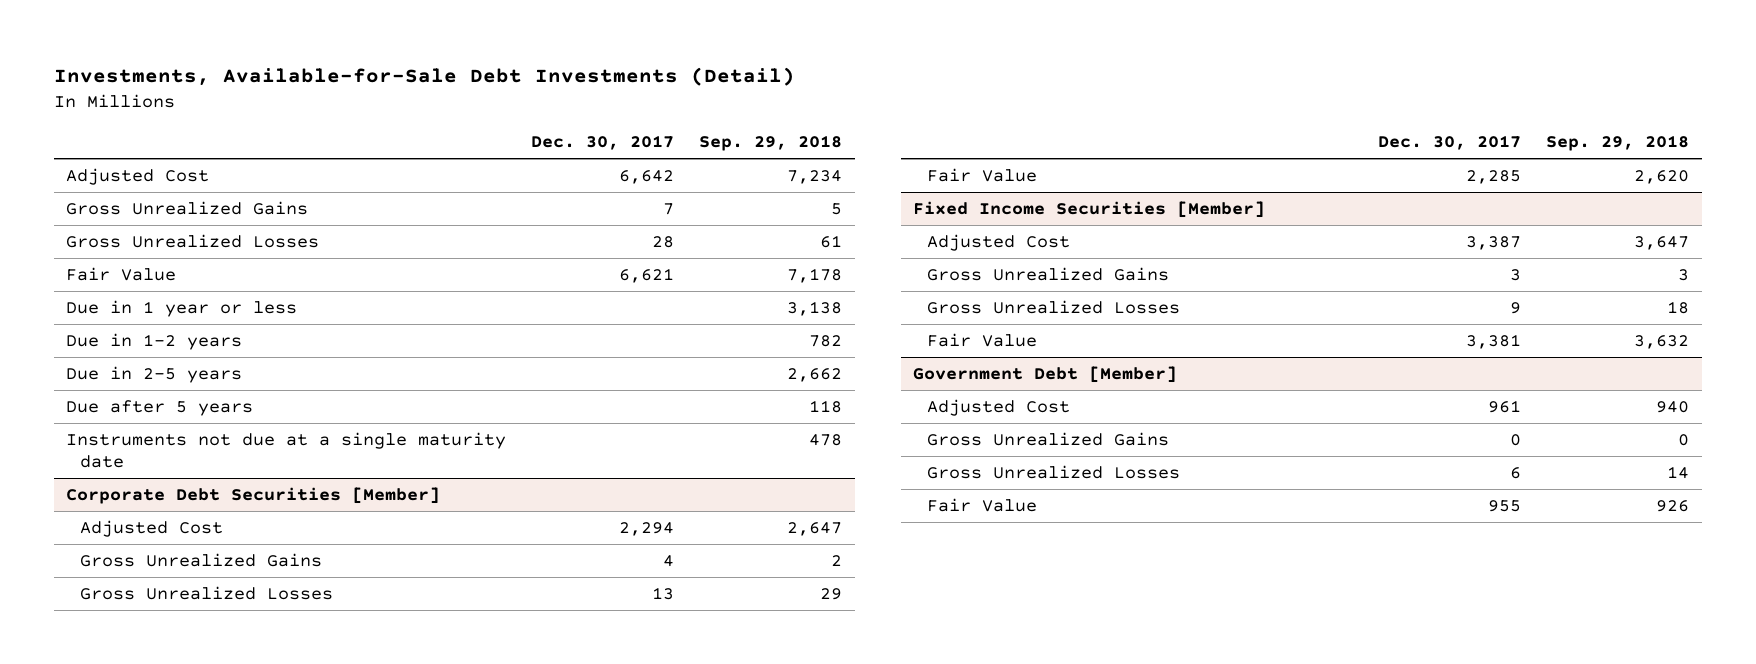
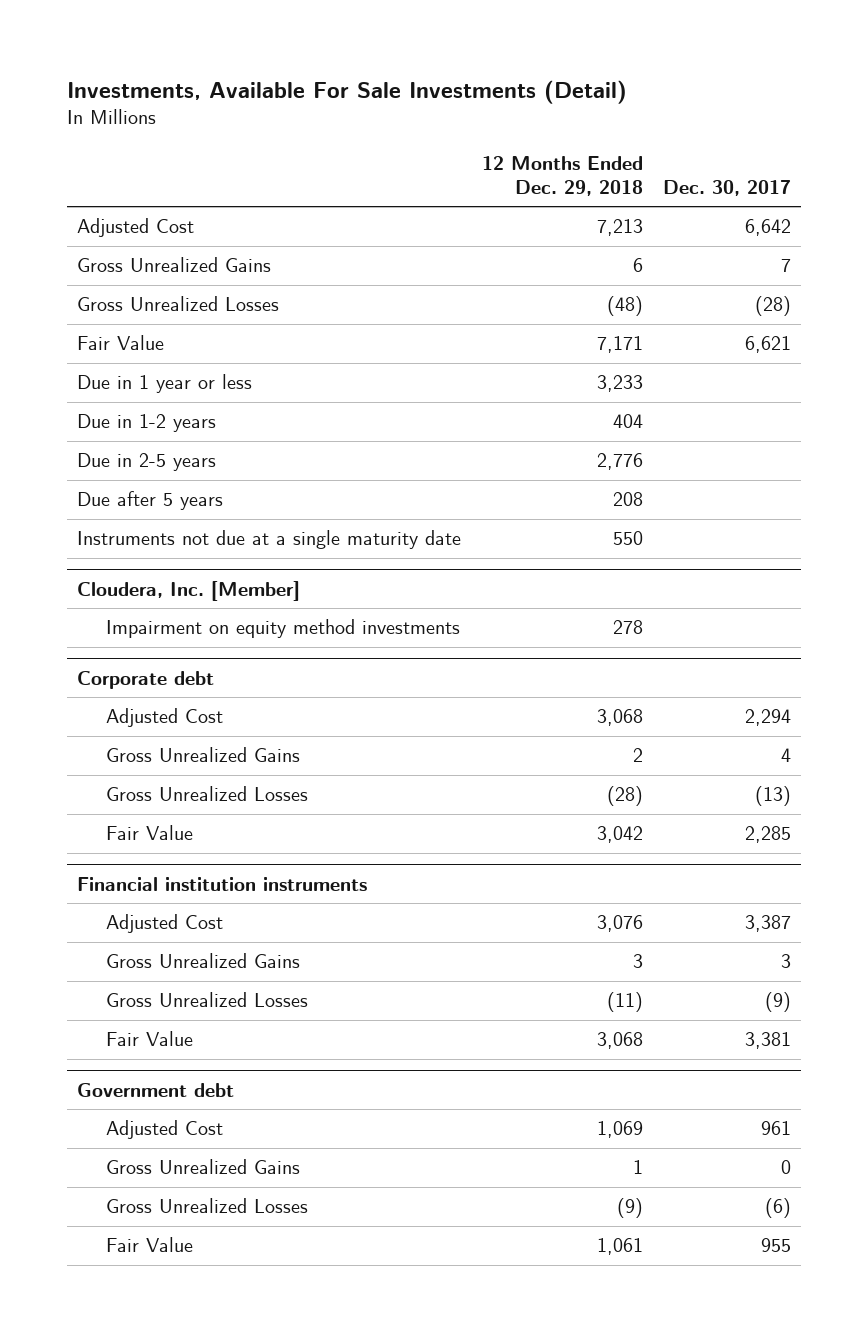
- Investments, Available-for-Sale Debt Investments (Detail)
+ Investments, Available For Sale Investments (Detail)
- | Dec. 30, 2017 | Sep. 29, 2018
+ | 12 Months Ended Dec. 29, 2018 | Dec. 30, 2017
- Gross Unrealized Losses | 28 | 61
+ Gross Unrealized Losses | (48) | (28)
- Corporate Debt Securities [Member]
+ Cloudera, Inc. [Member]
+ Impairment on equity method investments | 278 |
+ Corporate debt
- Gross Unrealized Losses | 13 | 29
+ Gross Unrealized Losses | (28) | (13)
- Fixed Income Securities [Member]
+ Financial institution instruments
- Gross Unrealized Losses | 9 | 18
+ Gross Unrealized Losses | (11) | (9)
- Government Debt [Member]
+ Government debt
- Gross Unrealized Losses | 6 | 14
+ Gross Unrealized Losses | (9) | (6)

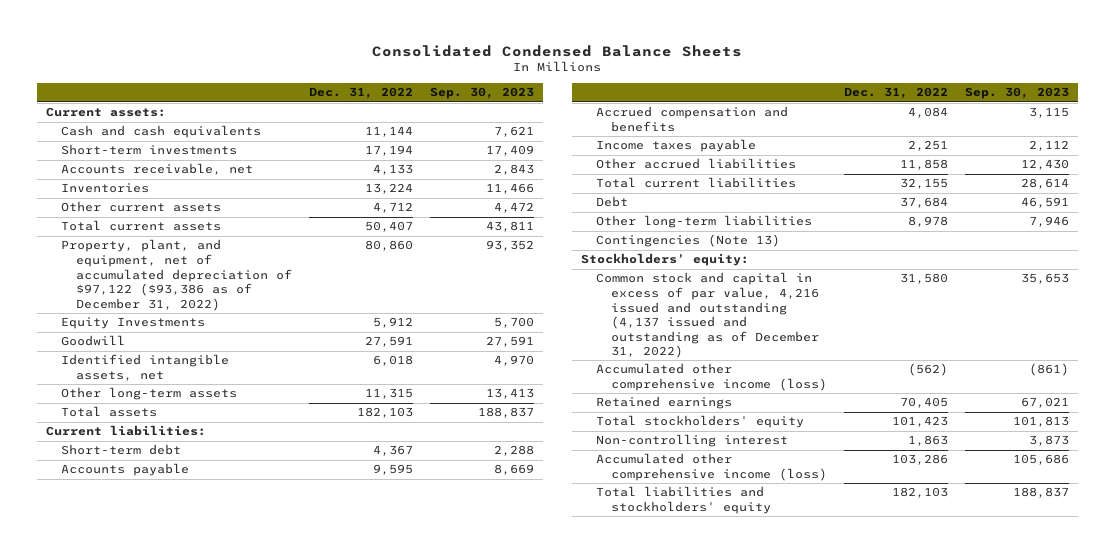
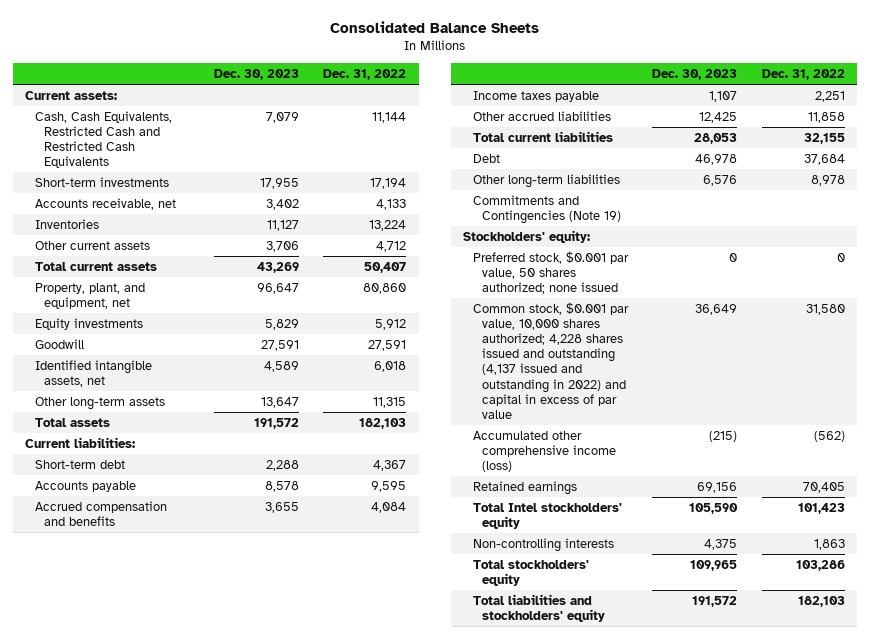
- Consolidated Condensed Balance Sheets
+ Consolidated Balance Sheets
- | Dec. 31, 2022 | Sep. 30, 2023
+ | Dec. 30, 2023 | Dec. 31, 2022
- Cash and cash equivalents | 11,144 | 7,621
+ Cash, Cash Equivalents, Restricted Cash and Restricted Cash Equivalents | 7,079 | 11,144
- Property, plant, and equipment, net of accumulated depreciation of $97,122 ($93,386 as of December 31, 2022) | 80,860 | 93,352
- Equity Investments | 5,912 | 5,700
+ Property, plant, and equipment, net | 96,647 | 80,860
+ Equity investments | 5,829 | 5,912
- Contingencies (Note 13)
+ Commitments and Contingencies (Note 19)
- Common stock and capital in excess of par value, 4,216 issued and outstanding (4,137 issued and outstanding as of December 31, 2022) | 31,580 | 35,653
+ Preferred stock, $0.001 par value, 50 shares authorized; none issued | 0 | 0
+ Common stock, $0.001 par value, 10,000 shares authorized; 4,228 shares issued and outstanding (4,137 issued and outstanding in 2022) and capital in excess of par value | 36,649 | 31,580
- Total stockholders' equity | 101,423 | 101,813
- Non-controlling interest | 1,863 | 3,873
- Accumulated other comprehensive income (loss) | 103,286 | 105,686
+ Total Intel stockholders' equity | 105,590 | 101,423
+ Non-controlling interests | 4,375 | 1,863
+ Total stockholders' equity | 109,965 | 103,286

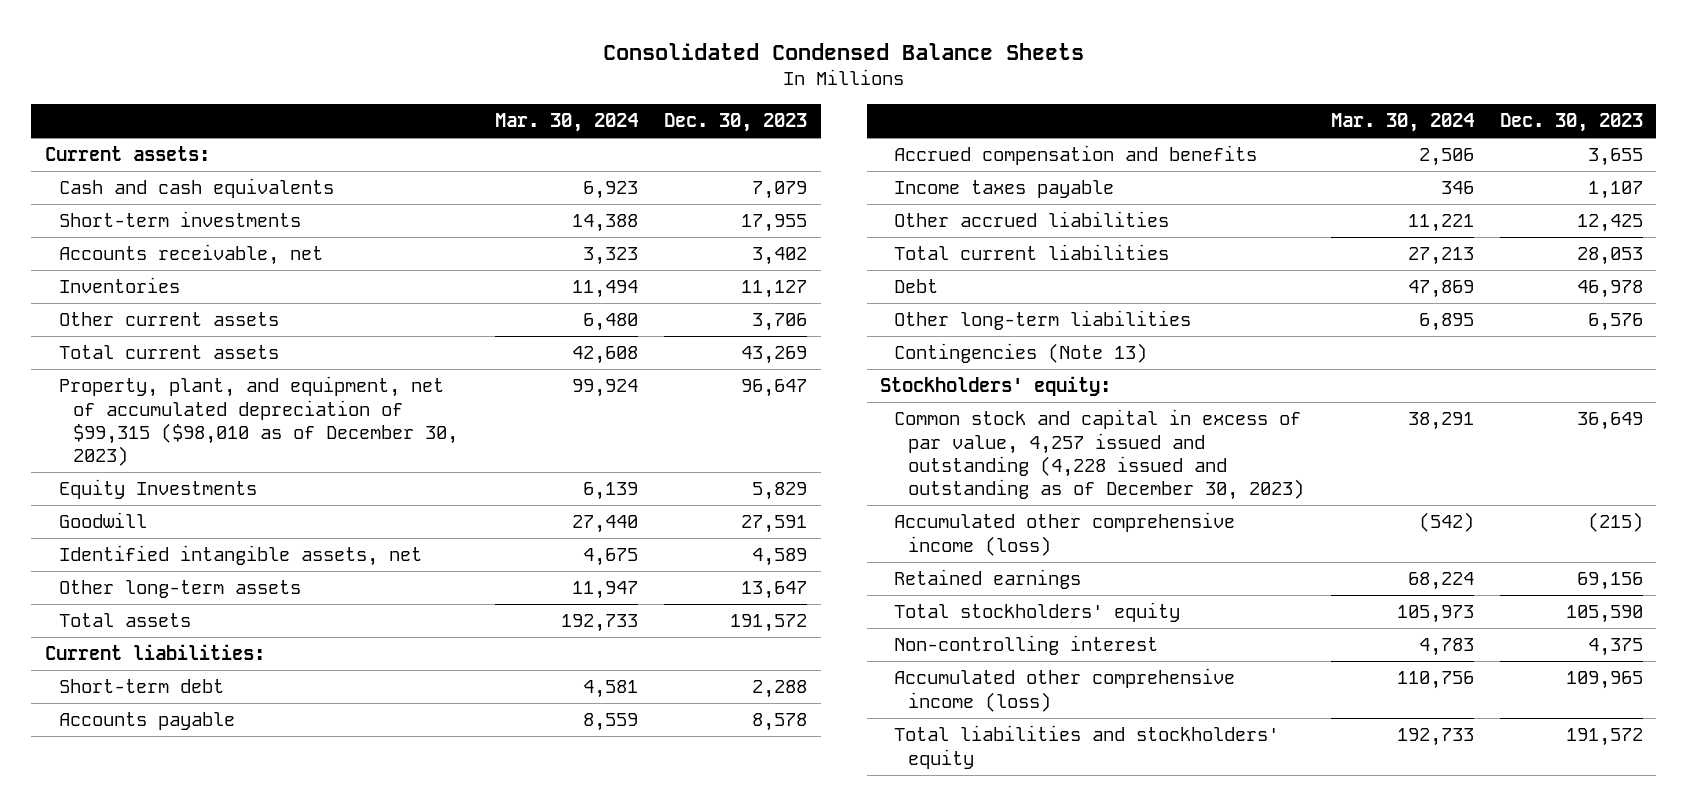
- Consolidated Balance Sheets
+ Consolidated Condensed Balance Sheets
- | Dec. 30, 2023 | Dec. 31, 2022
+ | Mar. 30, 2024 | Dec. 30, 2023
- Cash, Cash Equivalents, Restricted Cash and Restricted Cash Equivalents | 7,079 | 11,144
+ Cash and cash equivalents | 6,923 | 7,079
- Property, plant, and equipment, net | 96,647 | 80,860
- Equity investments | 5,829 | 5,912
+ Property, plant, and equipment, net of accumulated depreciation of $99,315 ($98,010 as of December 30, 2023) | 99,924 | 96,647
+ Equity Investments | 6,139 | 5,829
- Commitments and Contingencies (Note 19)
+ Contingencies (Note 13)
- Preferred stock, $0.001 par value, 50 shares authorized; none issued | 0 | 0
- Common stock, $0.001 par value, 10,000 shares authorized; 4,228 shares issued and outstanding (4,137 issued and outstanding in 2022) and capital in excess of par value | 36,649 | 31,580
+ Common stock and capital in excess of par value, 4,257 issued and outstanding (4,228 issued and outstanding as of December 30, 2023) | 38,291 | 36,649
- Total Intel stockholders' equity | 105,590 | 101,423
- Non-controlling interests | 4,375 | 1,863
- Total stockholders' equity | 109,965 | 103,286
+ Total stockholders' equity | 105,973 | 105,590
+ Non-controlling interest | 4,783 | 4,375
+ Accumulated other comprehensive income (loss) | 110,756 | 109,965

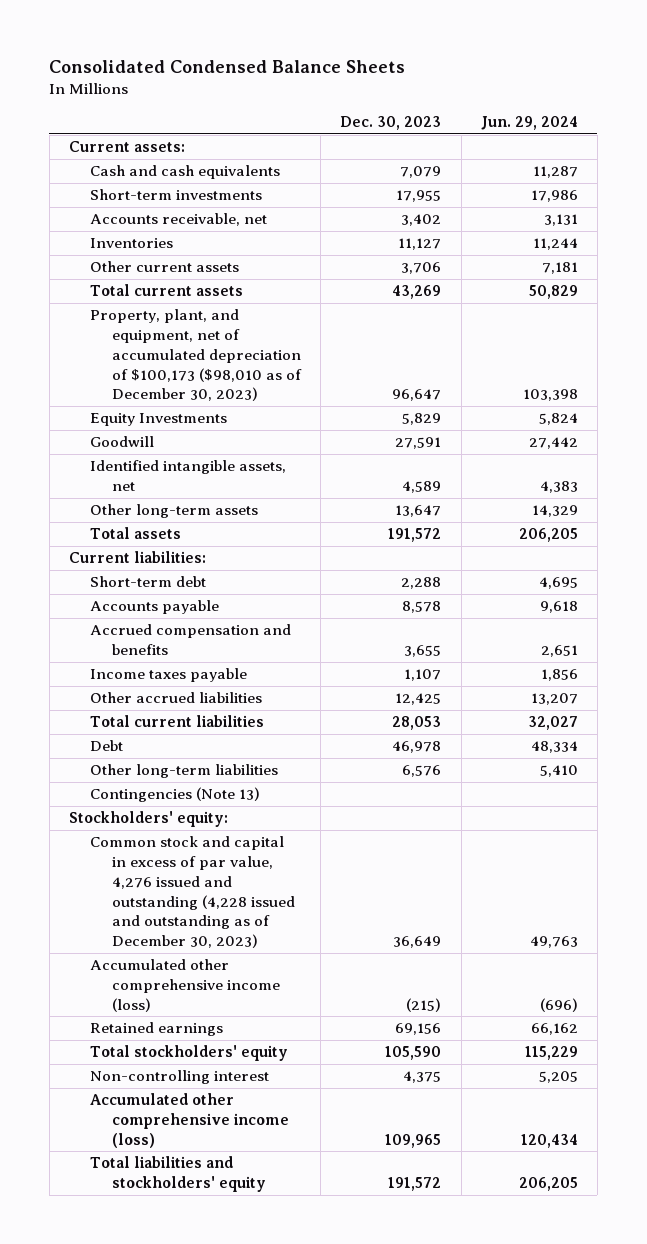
- | Mar. 30, 2024 | Dec. 30, 2023
+ | Dec. 30, 2023 | Jun. 29, 2024
- Property, plant, and equipment, net of accumulated depreciation of $99,315 ($98,010 as of December 30, 2023) | 99,924 | 96,647
+ Property, plant, and equipment, net of accumulated depreciation of $100,173 ($98,010 as of December 30, 2023) | 96,647 | 103,398
- Common stock and capital in excess of par value, 4,257 issued and outstanding (4,228 issued and outstanding as of December 30, 2023) | 38,291 | 36,649
+ Common stock and capital in excess of par value, 4,276 issued and outstanding (4,228 issued and outstanding as of December 30, 2023) | 36,649 | 49,763

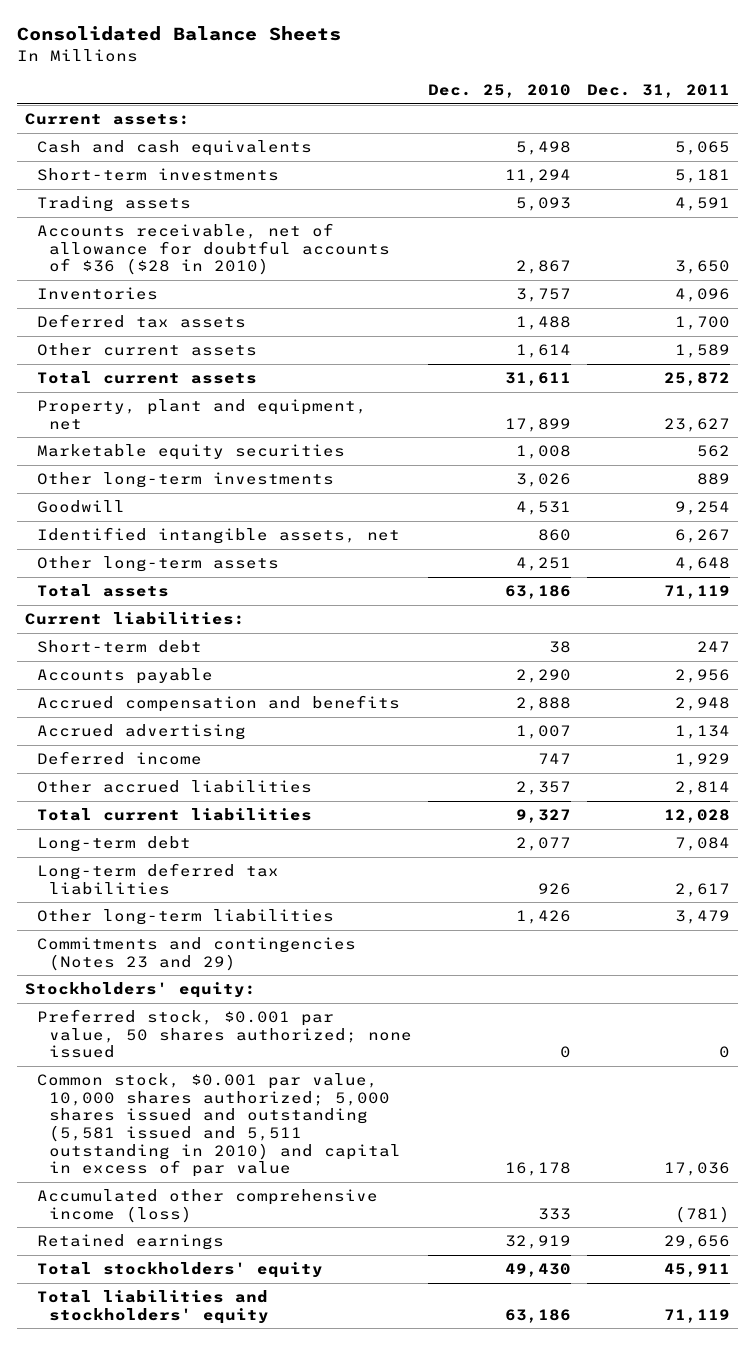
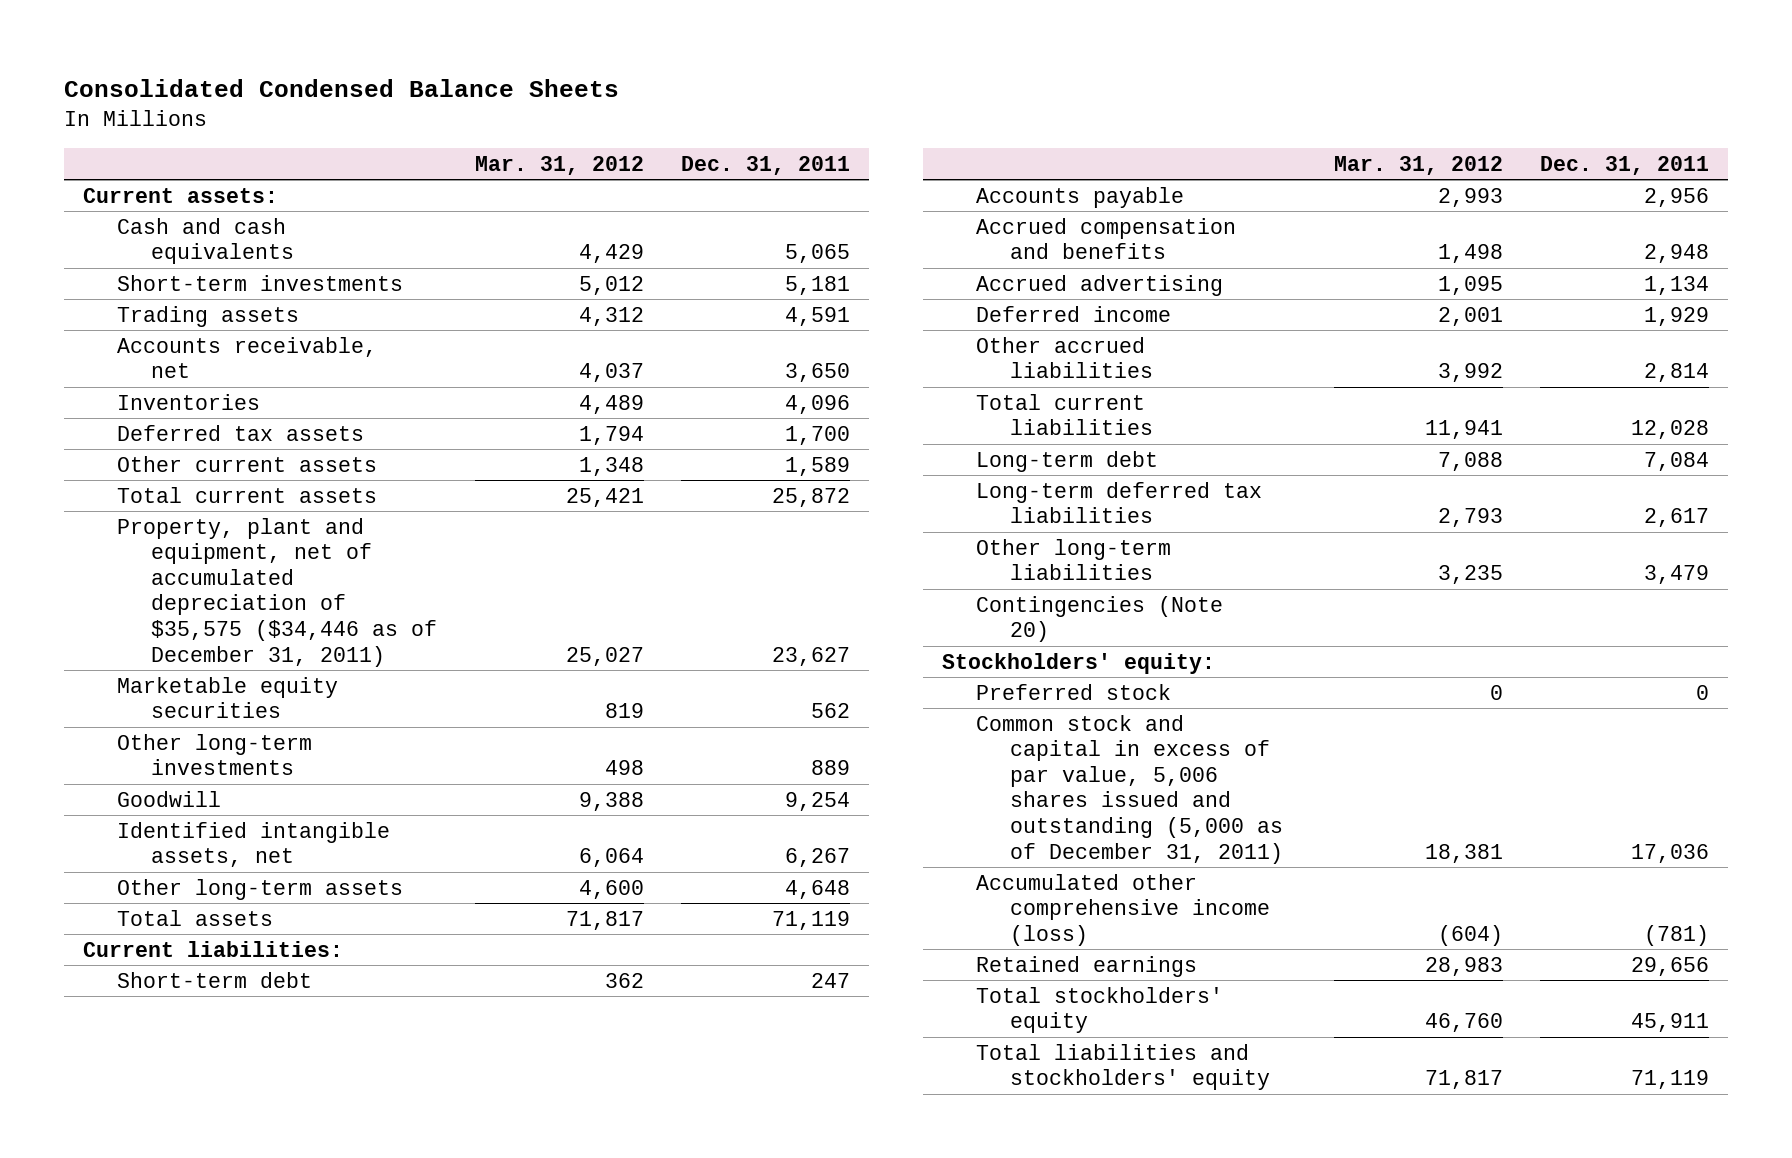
- Consolidated Balance Sheets
+ Consolidated Condensed Balance Sheets
- | Dec. 25, 2010 | Dec. 31, 2011
+ | Mar. 31, 2012 | Dec. 31, 2011
- Accounts receivable, net of allowance for doubtful accounts of $36 ($28 in 2010) | 2,867 | 3,650
+ Accounts receivable, net | 4,037 | 3,650
- Property, plant and equipment, net | 17,899 | 23,627
+ Property, plant and equipment, net of accumulated depreciation of $35,575 ($34,446 as of December 31, 2011) | 25,027 | 23,627
- Commitments and contingencies (Notes 23 and 29)
+ Contingencies (Note 20)
- Preferred stock, $0.001 par value, 50 shares authorized; none issued | 0 | 0
- Common stock, $0.001 par value, 10,000 shares authorized; 5,000 shares issued and outstanding (5,581 issued and 5,511 outstanding in 2010) and capital in excess of par value | 16,178 | 17,036
+ Preferred stock | 0 | 0
+ Common stock and capital in excess of par value, 5,006 shares issued and outstanding (5,000 as of December 31, 2011) | 18,381 | 17,036

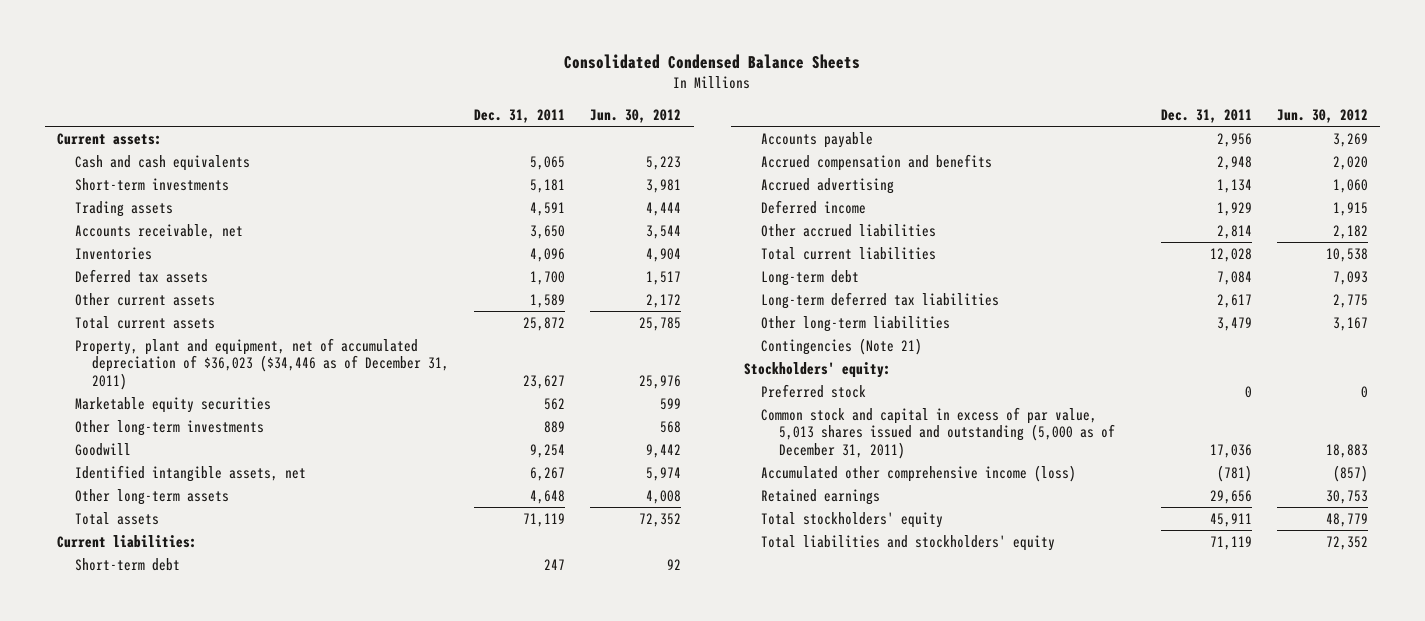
- | Mar. 31, 2012 | Dec. 31, 2011
+ | Dec. 31, 2011 | Jun. 30, 2012
- Property, plant and equipment, net of accumulated depreciation of $35,575 ($34,446 as of December 31, 2011) | 25,027 | 23,627
+ Property, plant and equipment, net of accumulated depreciation of $36,023 ($34,446 as of December 31, 2011) | 23,627 | 25,976
- Contingencies (Note 20)
+ Contingencies (Note 21)
- Common stock and capital in excess of par value, 5,006 shares issued and outstanding (5,000 as of December 31, 2011) | 18,381 | 17,036
+ Common stock and capital in excess of par value, 5,013 shares issued and outstanding (5,000 as of December 31, 2011) | 17,036 | 18,883

